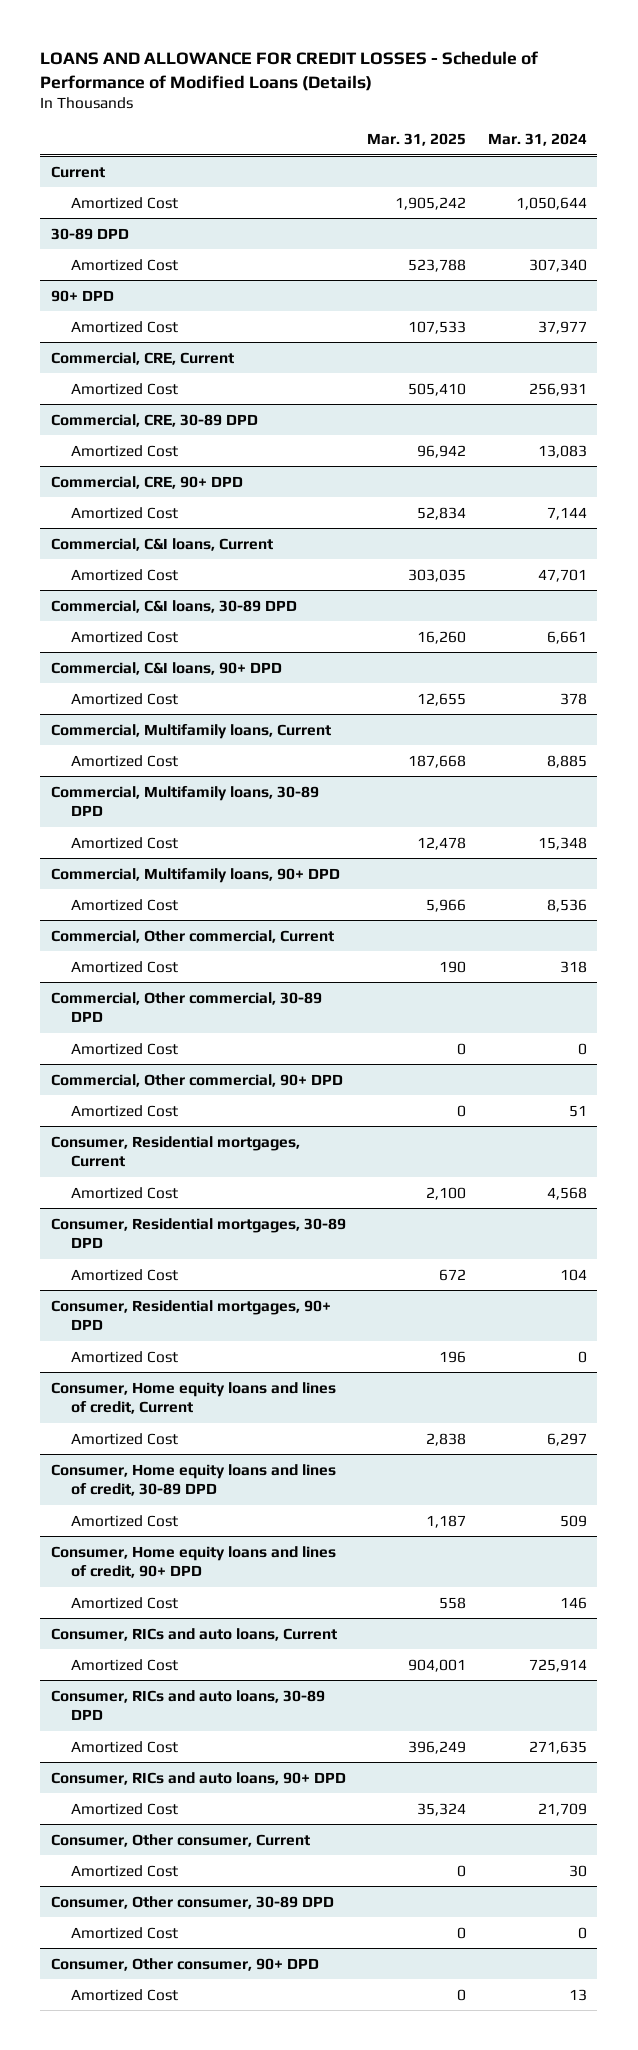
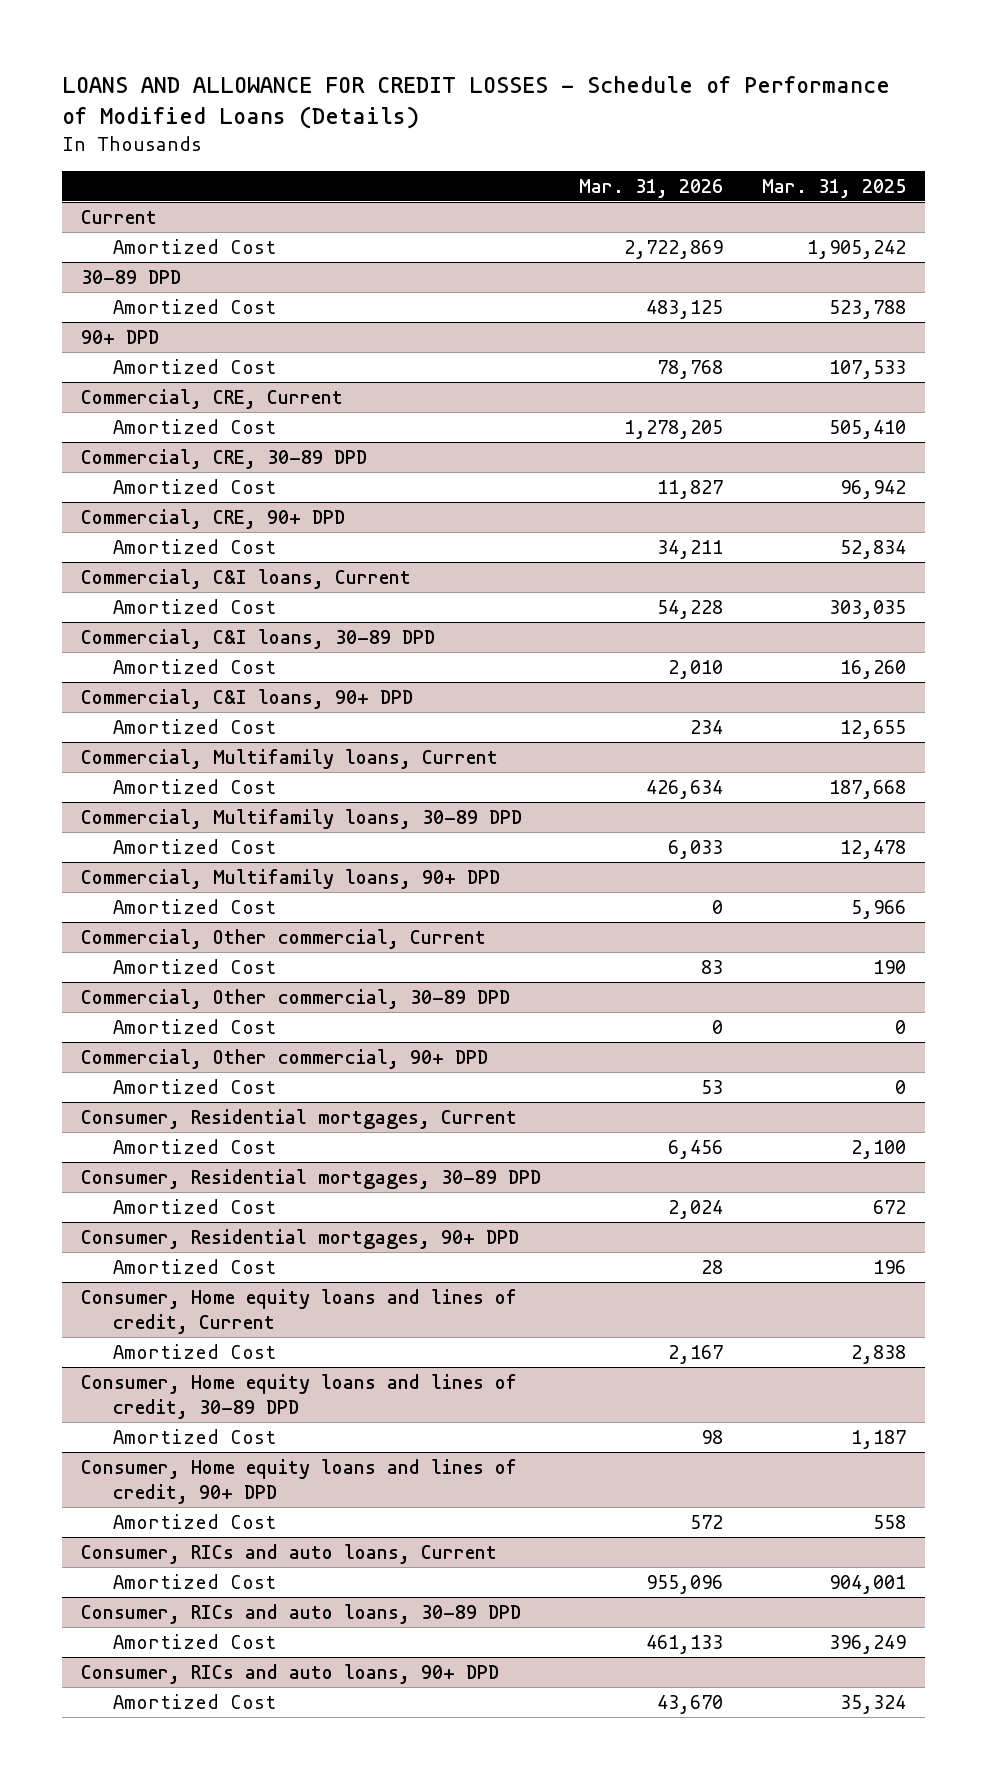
- | Mar. 31, 2025 | Mar. 31, 2024
+ | Mar. 31, 2026 | Mar. 31, 2025
- Consumer, Other consumer, Current
- Amortized Cost | 0 | 30
- Consumer, Other consumer, 30-89 DPD
- Amortized Cost | 0 | 0
- Consumer, Other consumer, 90+ DPD
- Amortized Cost | 0 | 13

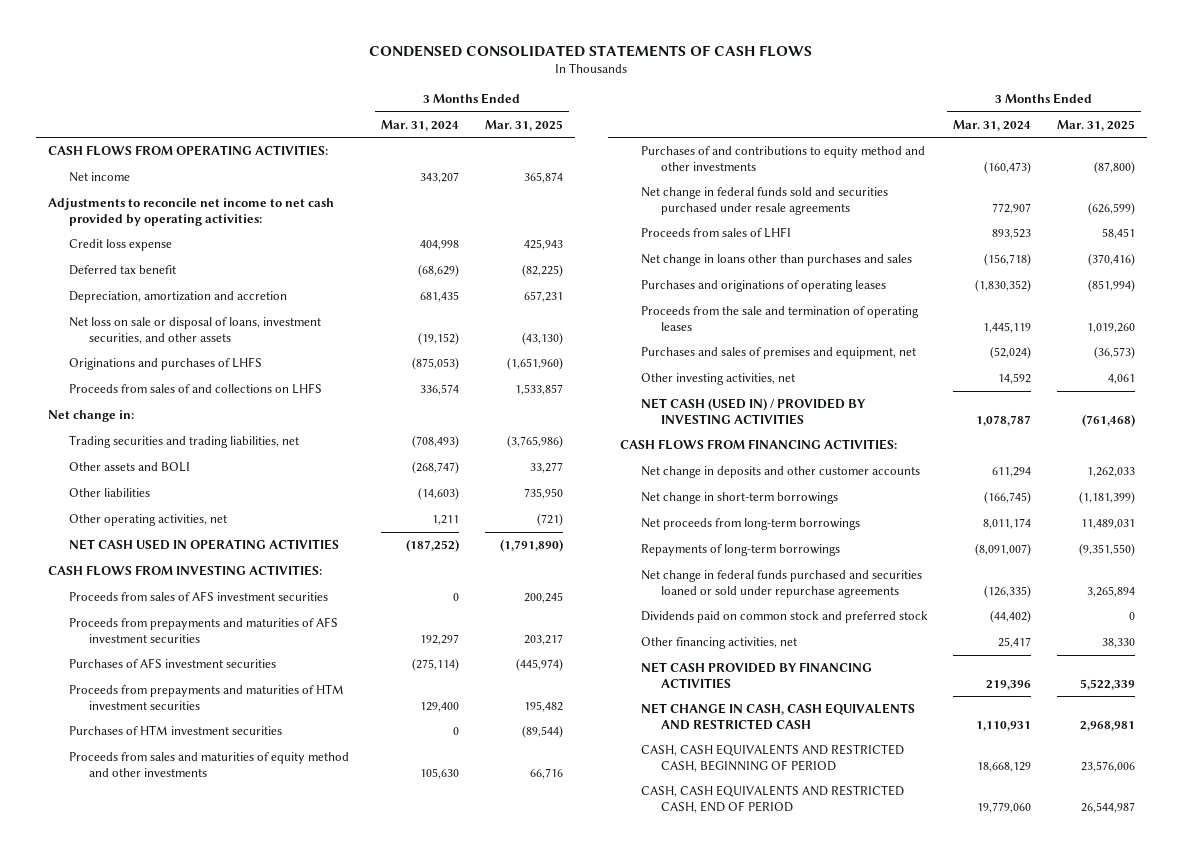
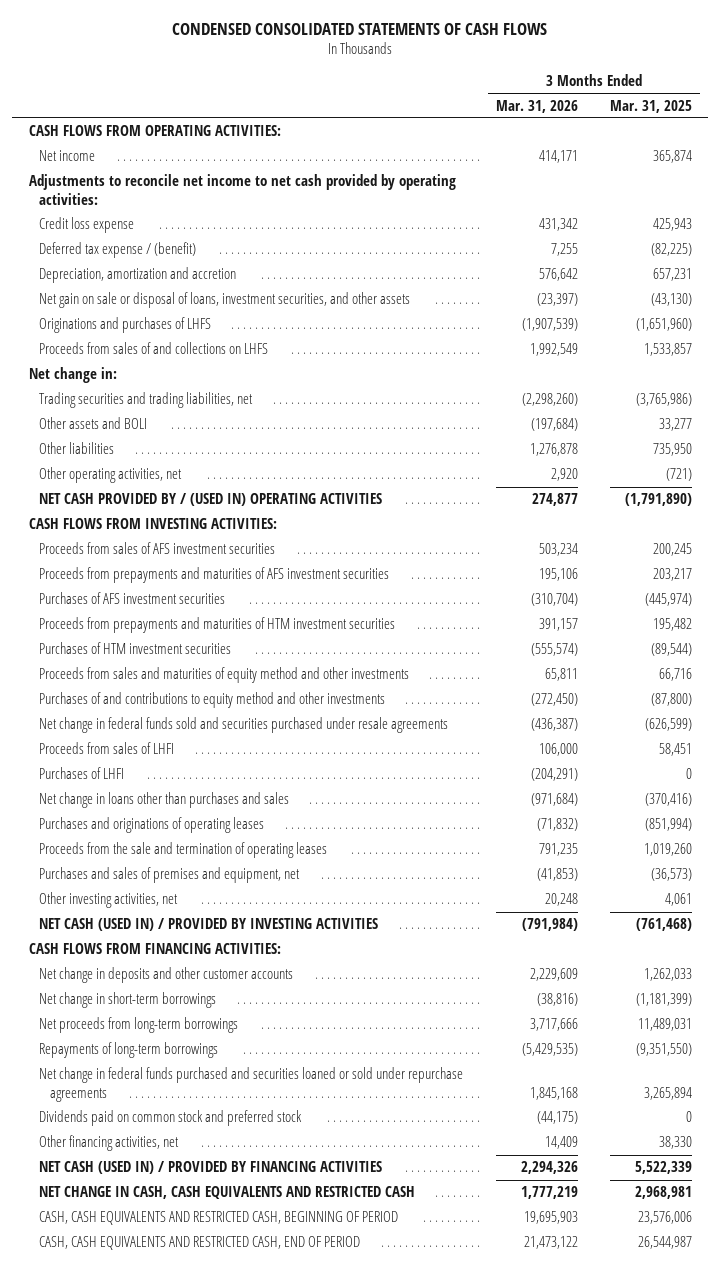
- | 3 Months Ended Mar. 31, 2024 | 3 Months Ended Mar. 31, 2025
+ | 3 Months Ended Mar. 31, 2026 | 3 Months Ended Mar. 31, 2025
- Deferred tax benefit | (68,629) | (82,225)
+ Deferred tax expense / (benefit) | 7,255 | (82,225)
- Net loss on sale or disposal of loans, investment securities, and other assets | (19,152) | (43,130)
+ Net gain on sale or disposal of loans, investment securities, and other assets | (23,397) | (43,130)
- NET CASH USED IN OPERATING ACTIVITIES | (187,252) | (1,791,890)
+ NET CASH PROVIDED BY / (USED IN) OPERATING ACTIVITIES | 274,877 | (1,791,890)
+ Purchases of LHFI | (204,291) | 0
- NET CASH PROVIDED BY FINANCING ACTIVITIES | 219,396 | 5,522,339
+ NET CASH (USED IN) / PROVIDED BY FINANCING ACTIVITIES | 2,294,326 | 5,522,339

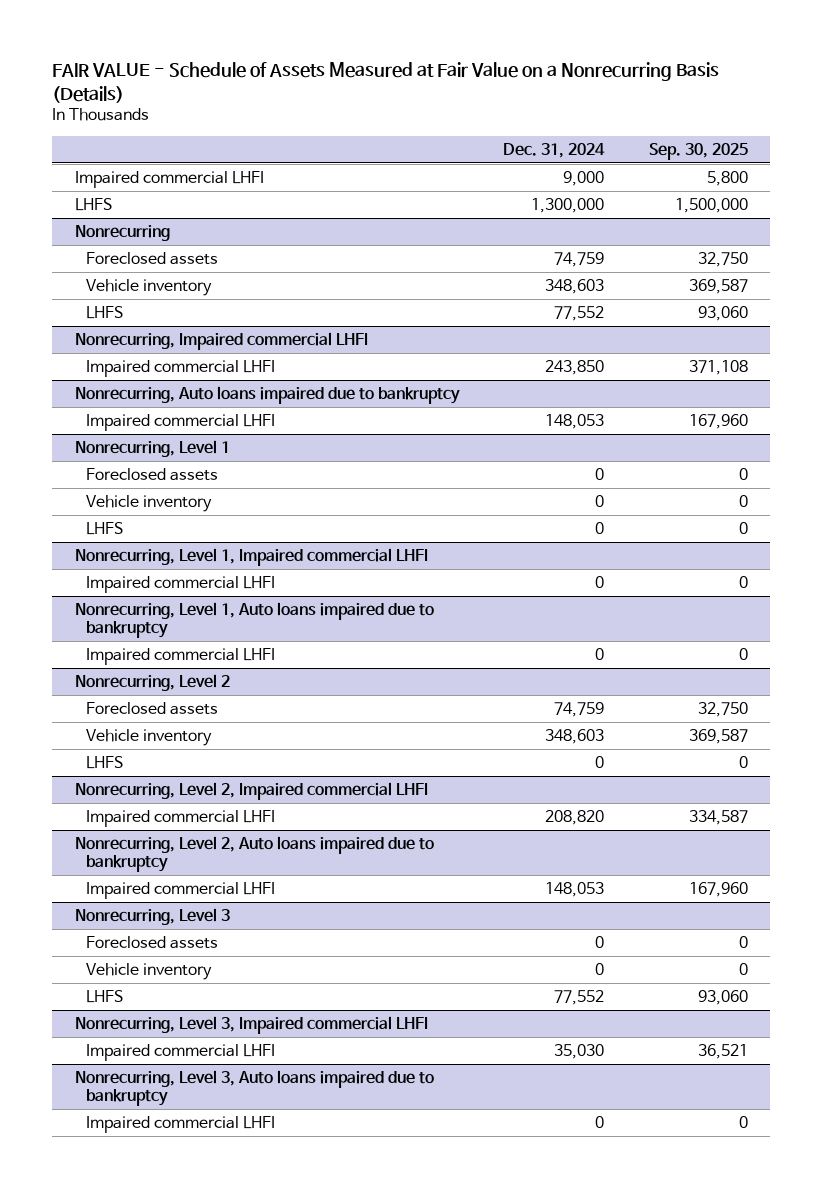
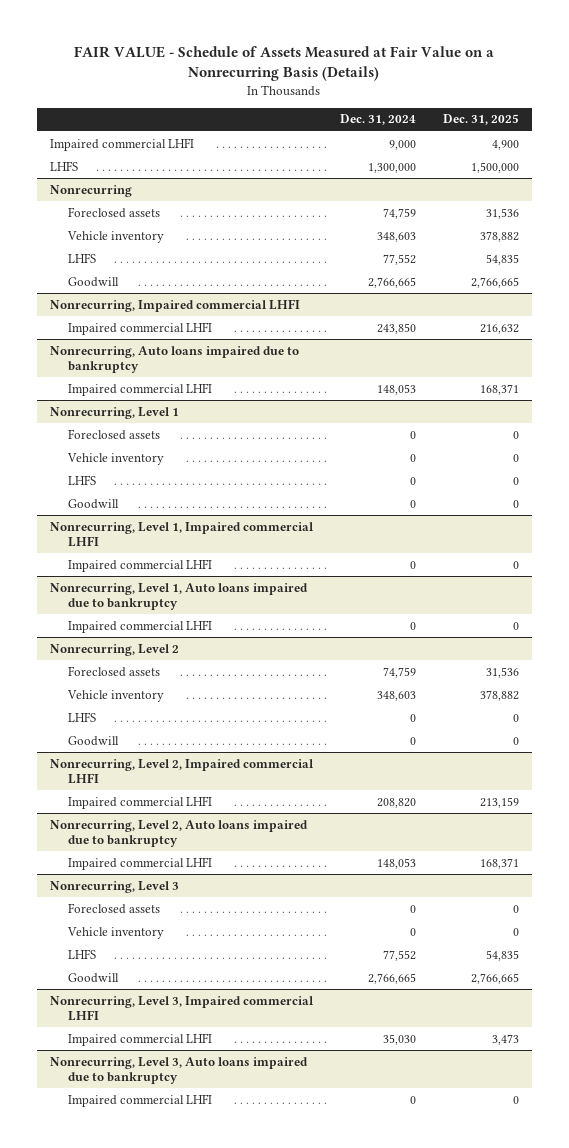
- | Dec. 31, 2024 | Sep. 30, 2025
+ | Dec. 31, 2024 | Dec. 31, 2025
@ Nonrecurring
+ Goodwill | 2,766,665 | 2,766,665
@ Nonrecurring, Level 1
+ Goodwill | 0 | 0
@ Nonrecurring, Level 2
+ Goodwill | 0 | 0
@ Nonrecurring, Level 3
+ Goodwill | 2,766,665 | 2,766,665

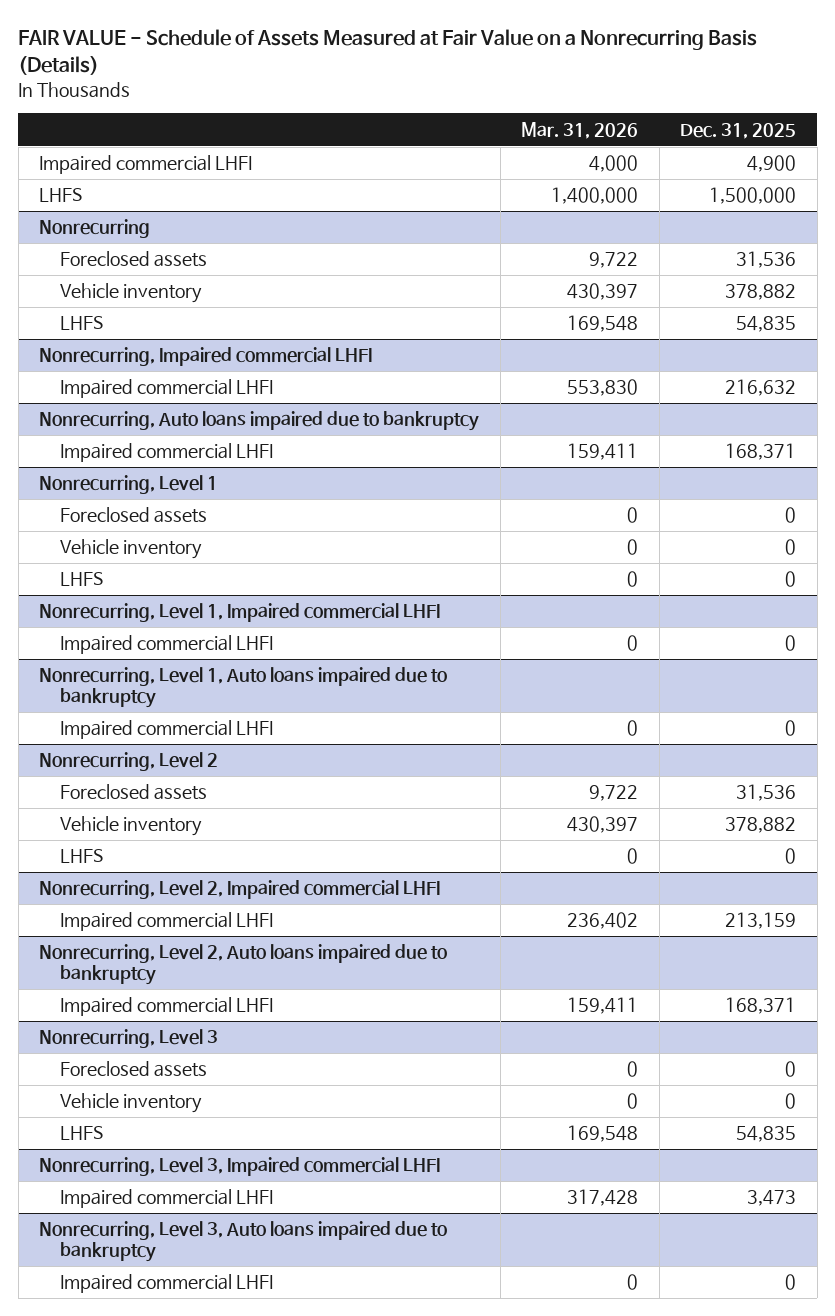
- | Dec. 31, 2024 | Dec. 31, 2025
+ | Mar. 31, 2026 | Dec. 31, 2025
@ Nonrecurring
- Goodwill | 2,766,665 | 2,766,665
@ Nonrecurring, Level 1
- Goodwill | 0 | 0
@ Nonrecurring, Level 2
- Goodwill | 0 | 0
@ Nonrecurring, Level 3
- Goodwill | 2,766,665 | 2,766,665

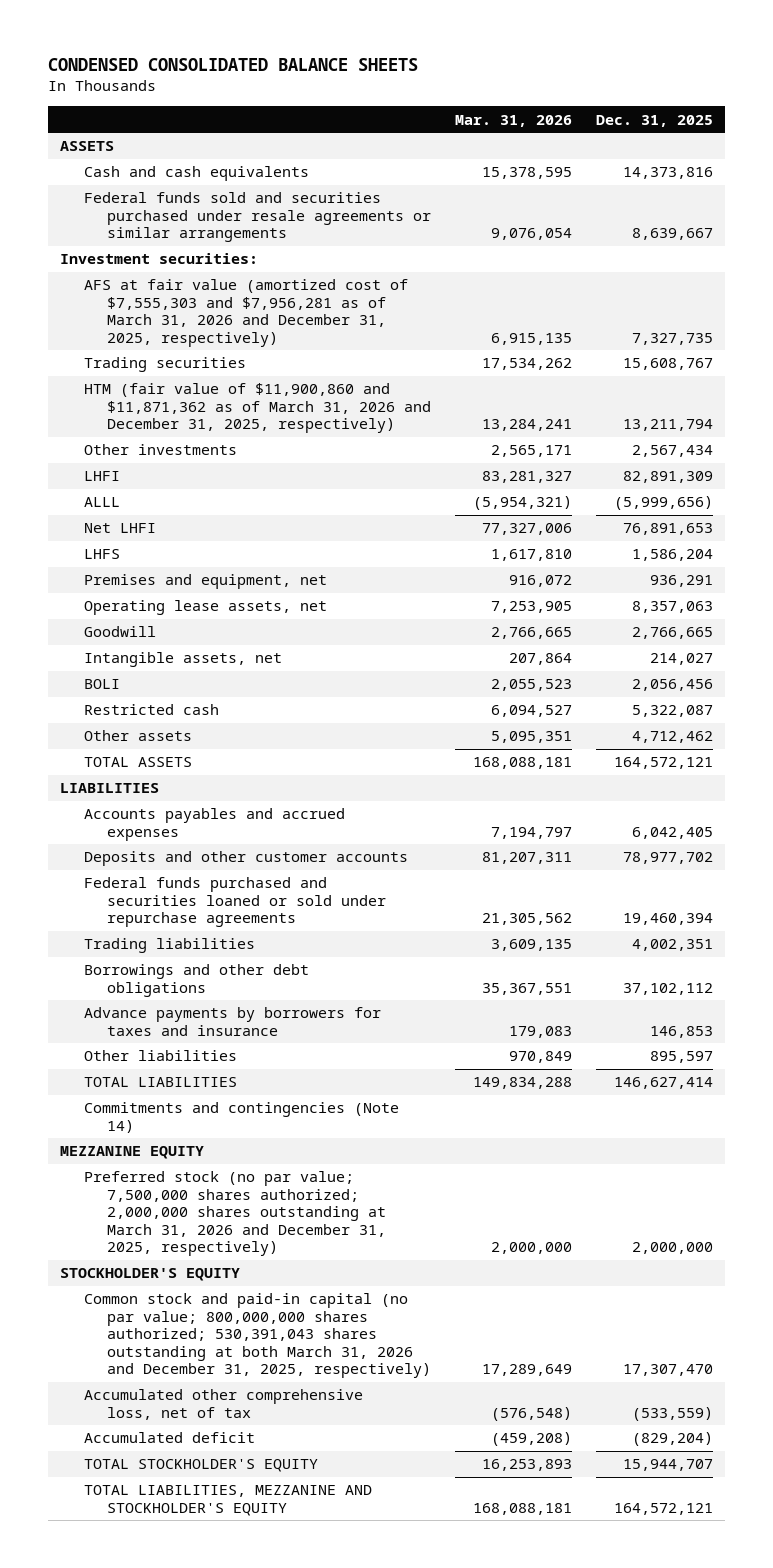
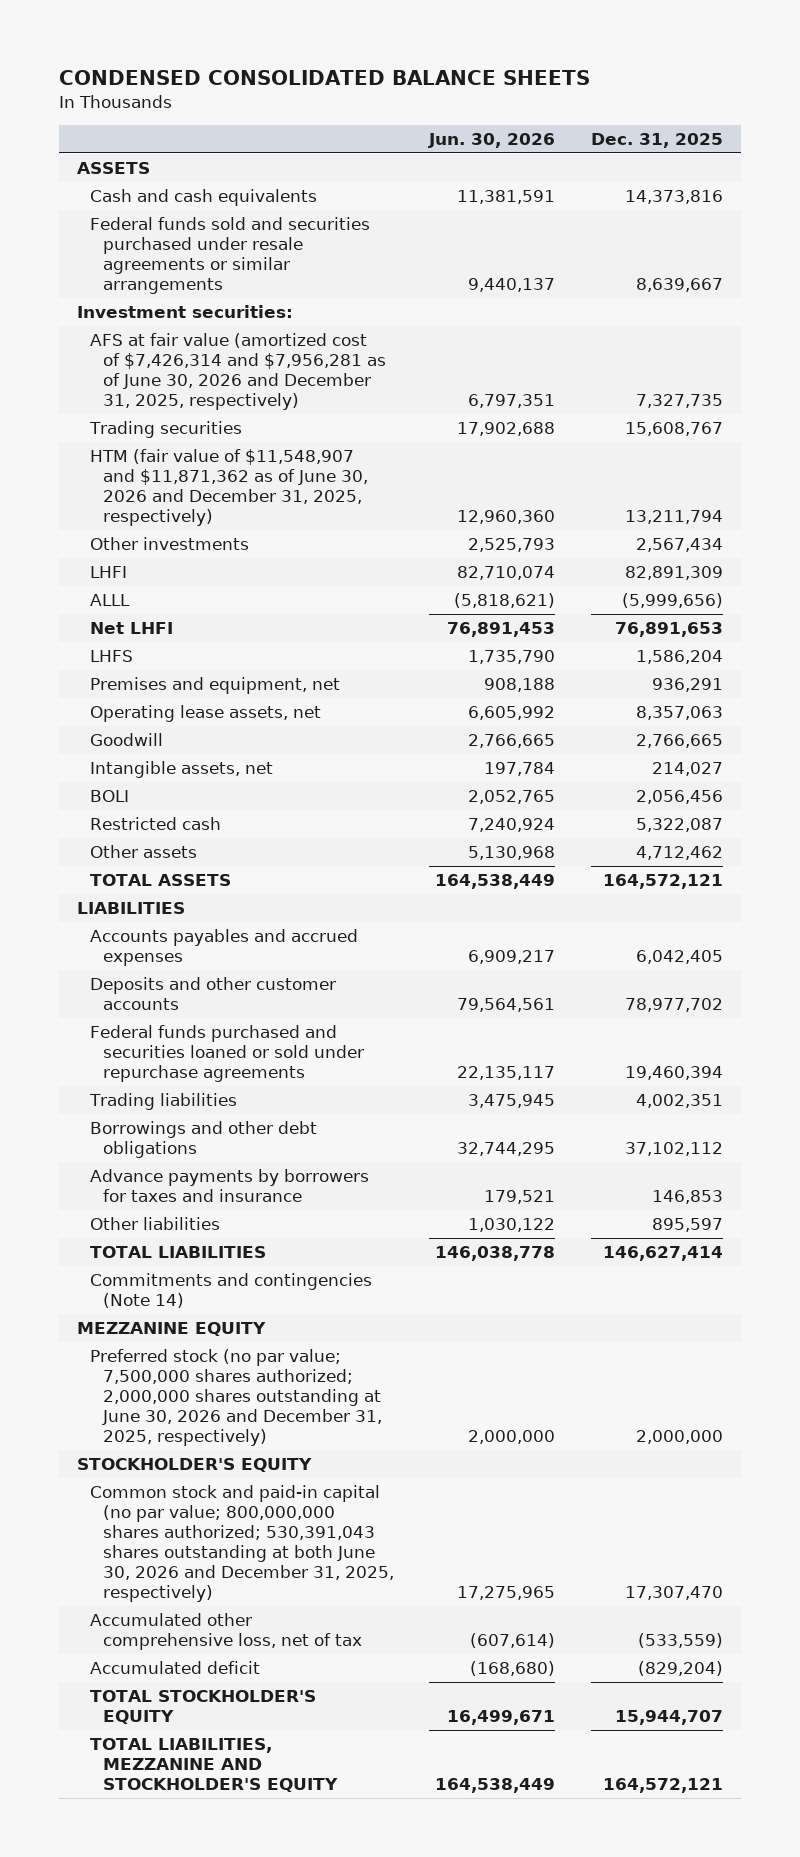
- | Mar. 31, 2026 | Dec. 31, 2025
+ | Jun. 30, 2026 | Dec. 31, 2025
- AFS at fair value (amortized cost of $7,555,303 and $7,956,281 as of March 31, 2026 and December 31, 2025, respectively) | 6,915,135 | 7,327,735
+ AFS at fair value (amortized cost of $7,426,314 and $7,956,281 as of June 30, 2026 and December 31, 2025, respectively) | 6,797,351 | 7,327,735
- HTM (fair value of $11,900,860 and $11,871,362 as of March 31, 2026 and December 31, 2025, respectively) | 13,284,241 | 13,211,794
+ HTM (fair value of $11,548,907 and $11,871,362 as of June 30, 2026 and December 31, 2025, respectively) | 12,960,360 | 13,211,794
- Preferred stock (no par value; 7,500,000 shares authorized; 2,000,000 shares outstanding at March 31, 2026 and December 31, 2025, respectively) | 2,000,000 | 2,000,000
+ Preferred stock (no par value; 7,500,000 shares authorized; 2,000,000 shares outstanding at June 30, 2026 and December 31, 2025, respectively) | 2,000,000 | 2,000,000
- Common stock and paid-in capital (no par value; 800,000,000 shares authorized; 530,391,043 shares outstanding at both March 31, 2026 and December 31, 2025, respectively) | 17,289,649 | 17,307,470
+ Common stock and paid-in capital (no par value; 800,000,000 shares authorized; 530,391,043 shares outstanding at both June 30, 2026 and December 31, 2025, respectively) | 17,275,965 | 17,307,470

